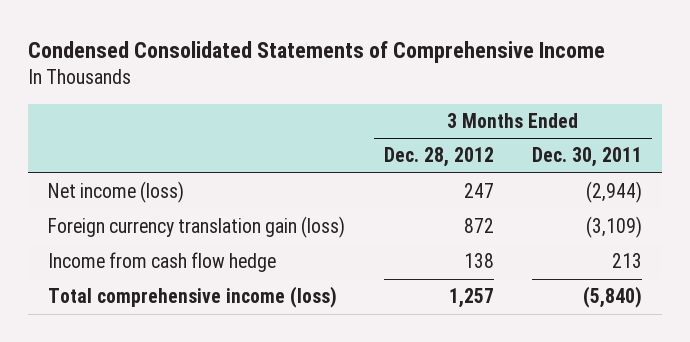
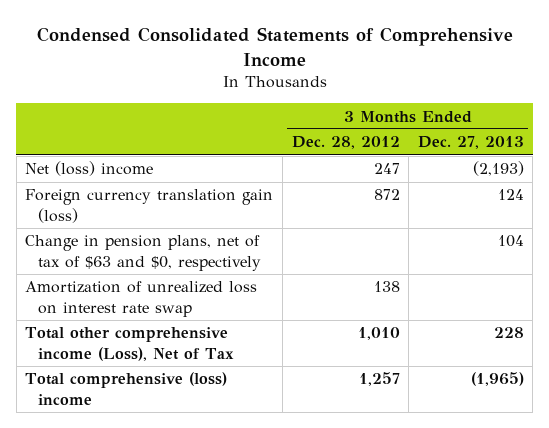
- | 3 Months Ended Dec. 28, 2012 | 3 Months Ended Dec. 30, 2011
+ | 3 Months Ended Dec. 28, 2012 | 3 Months Ended Dec. 27, 2013
- Net income (loss) | 247 | (2,944)
+ Net (loss) income | 247 | (2,193)
- Income from cash flow hedge | 138 | 213
- Total comprehensive income (loss) | 1,257 | (5,840)
+ Change in pension plans, net of tax of $63 and $0, respectively | | 104
+ Amortization of unrealized loss on interest rate swap | 138 |
+ Total other comprehensive income (Loss), Net of Tax | 1,010 | 228
+ Total comprehensive (loss) income | 1,257 | (1,965)

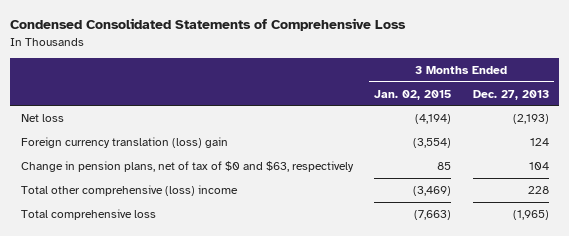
- Condensed Consolidated Statements of Comprehensive Income
+ Condensed Consolidated Statements of Comprehensive Loss
- | 3 Months Ended Dec. 28, 2012 | 3 Months Ended Dec. 27, 2013
+ | 3 Months Ended Jan. 02, 2015 | 3 Months Ended Dec. 27, 2013
- Net (loss) income | 247 | (2,193)
- Foreign currency translation gain (loss) | 872 | 124
- Change in pension plans, net of tax of $63 and $0, respectively | | 104
- Amortization of unrealized loss on interest rate swap | 138 |
- Total other comprehensive income (Loss), Net of Tax | 1,010 | 228
- Total comprehensive (loss) income | 1,257 | (1,965)
+ Net loss | (4,194) | (2,193)
+ Foreign currency translation (loss) gain | (3,554) | 124
+ Change in pension plans, net of tax of $0 and $63, respectively | 85 | 104
+ Total other comprehensive (loss) income | (3,469) | 228
+ Total comprehensive loss | (7,663) | (1,965)

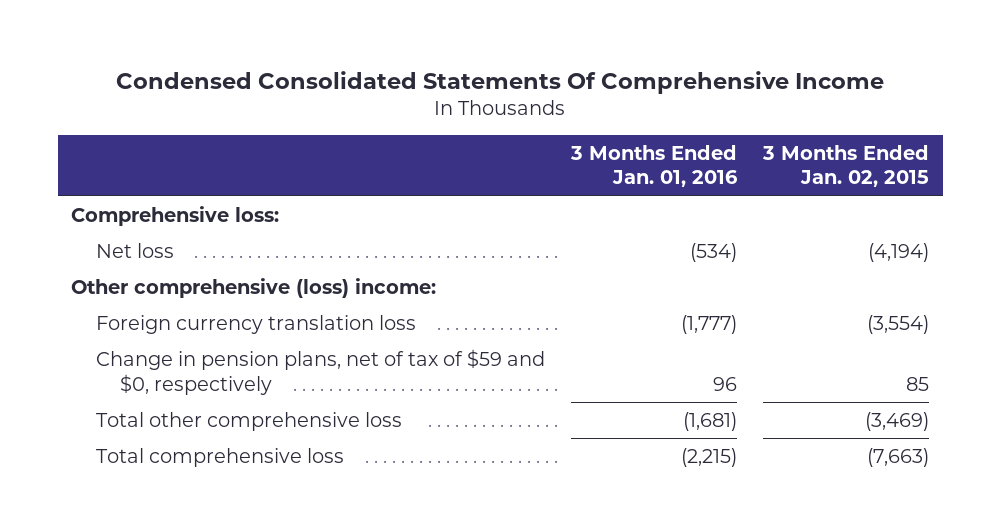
- Condensed Consolidated Statements of Comprehensive Loss
+ Condensed Consolidated Statements Of Comprehensive Income
- | 3 Months Ended Jan. 02, 2015 | 3 Months Ended Dec. 27, 2013
+ | 3 Months Ended Jan. 01, 2016 | 3 Months Ended Jan. 02, 2015
+ Comprehensive loss:
- Foreign currency translation (loss) gain | (3,554) | 124
- Change in pension plans, net of tax of $0 and $63, respectively | 85 | 104
- Total other comprehensive (loss) income | (3,469) | 228
+ Other comprehensive (loss) income:
+ Foreign currency translation loss | (1,777) | (3,554)
+ Change in pension plans, net of tax of $59 and $0, respectively | 96 | 85
+ Total other comprehensive loss | (1,681) | (3,469)

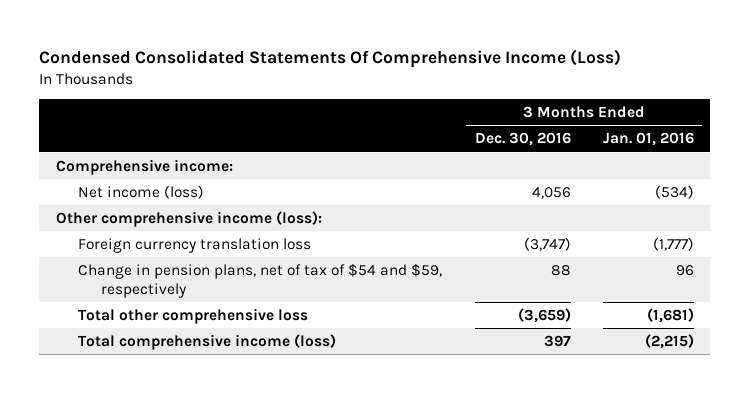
- Condensed Consolidated Statements Of Comprehensive Income
+ Condensed Consolidated Statements Of Comprehensive Income (Loss)
- | 3 Months Ended Jan. 01, 2016 | 3 Months Ended Jan. 02, 2015
+ | 3 Months Ended Dec. 30, 2016 | 3 Months Ended Jan. 01, 2016
- Comprehensive loss:
- Net loss | (534) | (4,194)
- Other comprehensive (loss) income:
+ Comprehensive income:
+ Net income (loss) | 4,056 | (534)
+ Other comprehensive income (loss):
- Change in pension plans, net of tax of $59 and $0, respectively | 96 | 85
+ Change in pension plans, net of tax of $54 and $59, respectively | 88 | 96
- Total comprehensive loss | (2,215) | (7,663)
+ Total comprehensive income (loss) | 397 | (2,215)

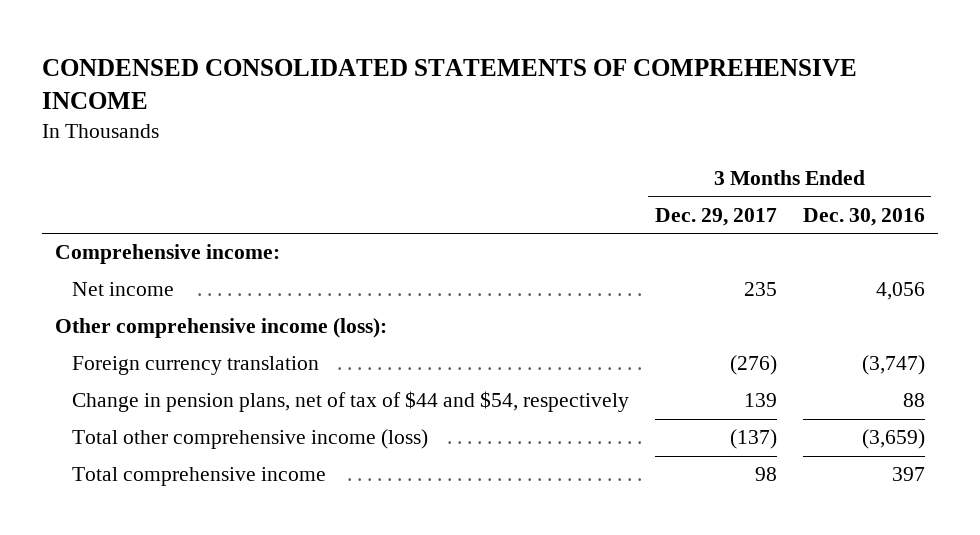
- Condensed Consolidated Statements Of Comprehensive Income (Loss)
+ CONDENSED CONSOLIDATED STATEMENTS OF COMPREHENSIVE INCOME
- | 3 Months Ended Dec. 30, 2016 | 3 Months Ended Jan. 01, 2016
+ | 3 Months Ended Dec. 29, 2017 | 3 Months Ended Dec. 30, 2016
- Net income (loss) | 4,056 | (534)
+ Net income | 235 | 4,056
- Foreign currency translation loss | (3,747) | (1,777)
- Change in pension plans, net of tax of $54 and $59, respectively | 88 | 96
- Total other comprehensive loss | (3,659) | (1,681)
- Total comprehensive income (loss) | 397 | (2,215)
+ Foreign currency translation | (276) | (3,747)
+ Change in pension plans, net of tax of $44 and $54, respectively | 139 | 88
+ Total other comprehensive income (loss) | (137) | (3,659)
+ Total comprehensive income | 98 | 397

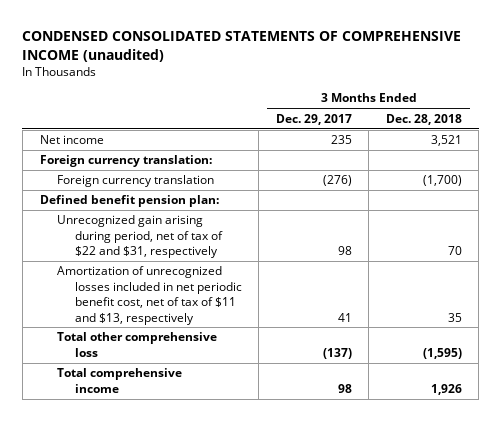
- CONDENSED CONSOLIDATED STATEMENTS OF COMPREHENSIVE INCOME
+ CONDENSED CONSOLIDATED STATEMENTS OF COMPREHENSIVE INCOME (unaudited)
- | 3 Months Ended Dec. 29, 2017 | 3 Months Ended Dec. 30, 2016
+ | 3 Months Ended Dec. 29, 2017 | 3 Months Ended Dec. 28, 2018
- Comprehensive income:
- Other comprehensive income (loss):
+ Foreign currency translation:
- Change in pension plans, net of tax of $44 and $54, respectively | 139 | 88
- Total other comprehensive income (loss) | (137) | (3,659)
+ Defined benefit pension plan:
+ Unrecognized gain arising during period, net of tax of $22 and $31, respectively | 98 | 70
+ Amortization of unrecognized losses included in net periodic benefit cost, net of tax of $11 and $13, respectively | 41 | 35
+ Total other comprehensive loss | (137) | (1,595)

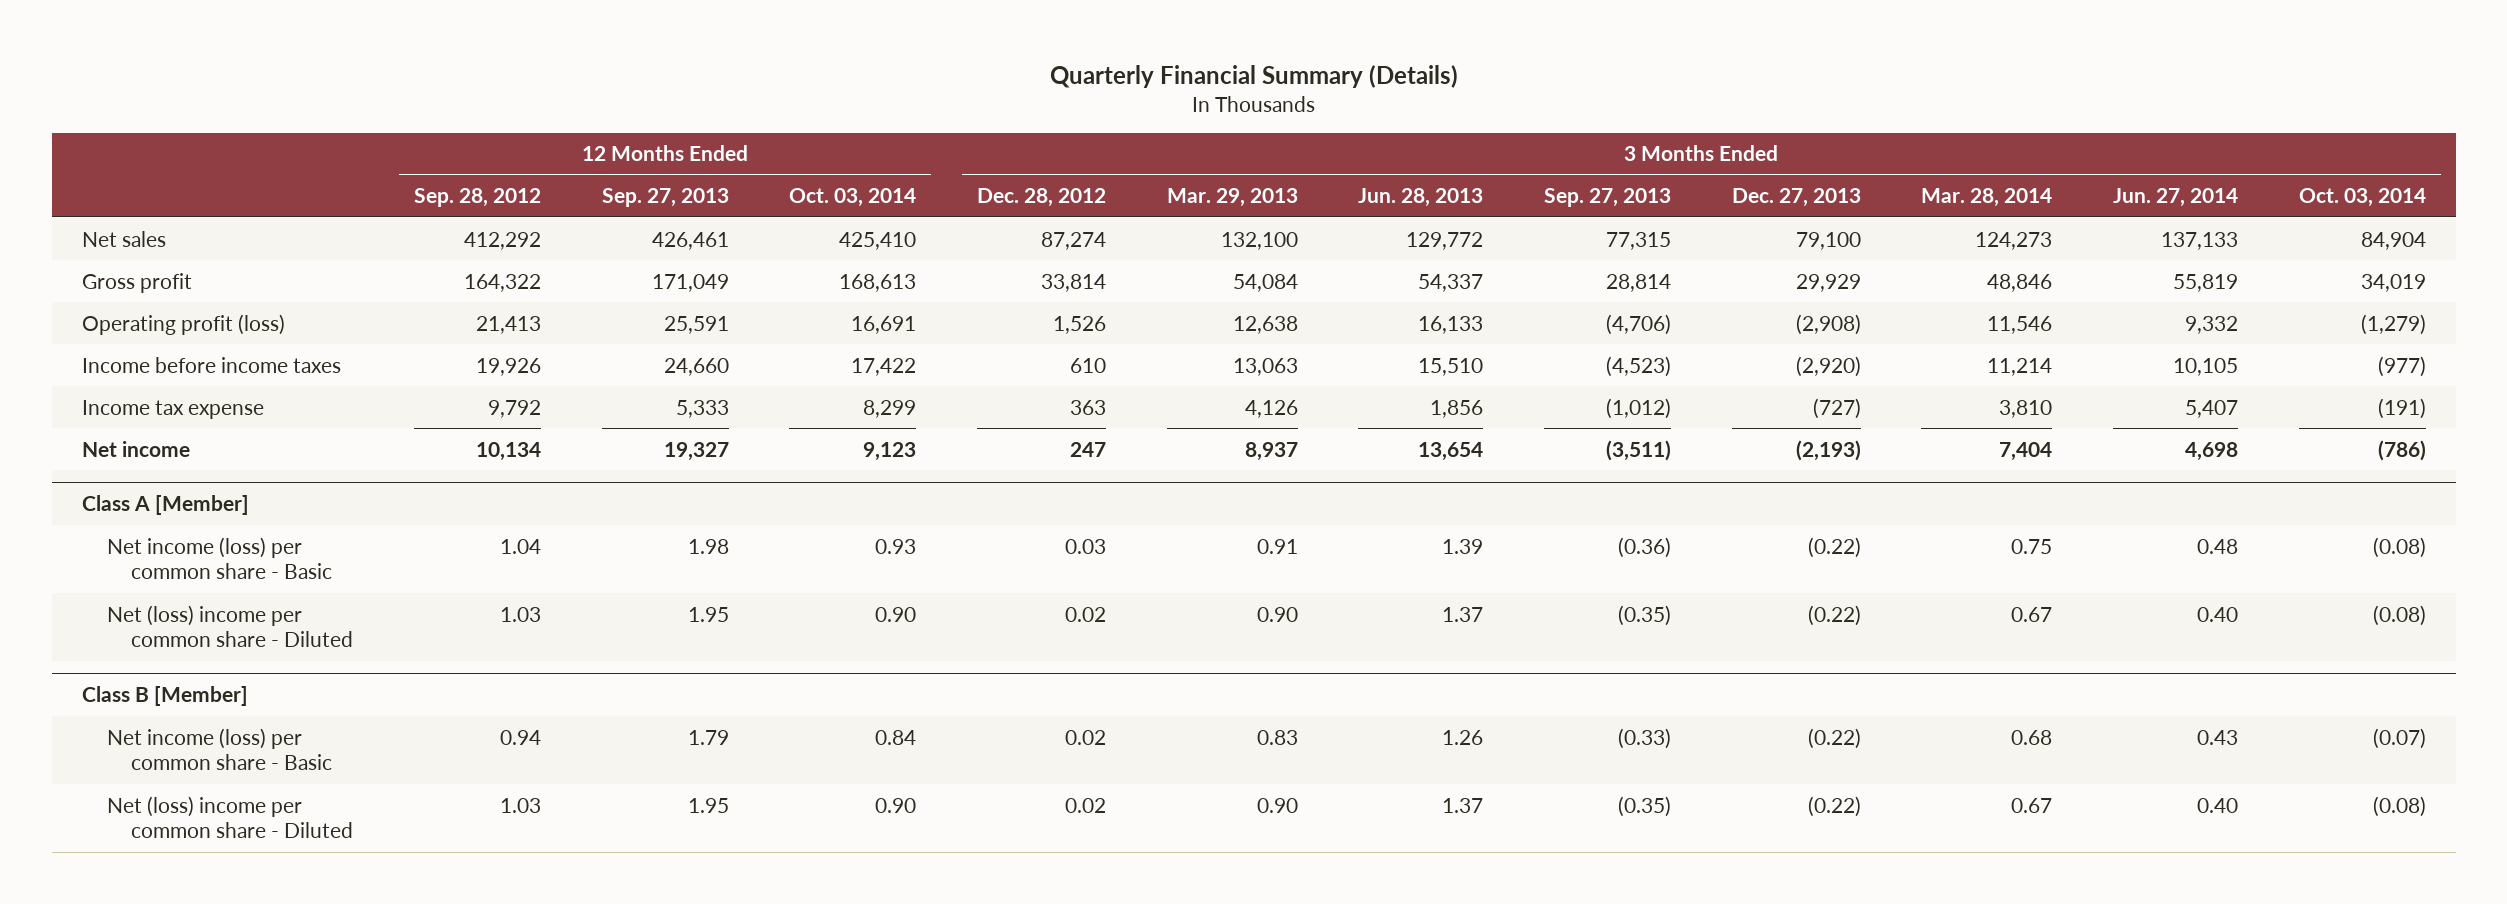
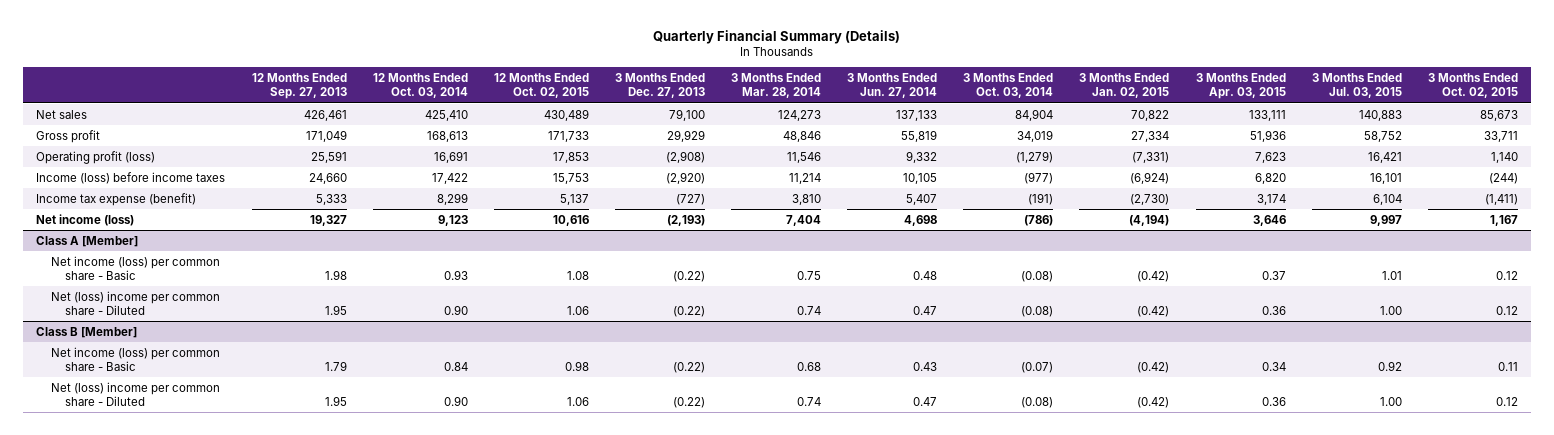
- | 12 Months Ended Sep. 28, 2012 | 12 Months Ended Sep. 27, 2013 | 12 Months Ended Oct. 03, 2014 | 3 Months Ended Dec. 28, 2012 | 3 Months Ended Mar. 29, 2013 | 3 Months Ended Jun. 28, 2013 | 3 Months Ended Sep. 27, 2013 | 3 Months Ended Dec. 27, 2013 | 3 Months Ended Mar. 28, 2014 | 3 Months Ended Jun. 27, 2014 | 3 Months Ended Oct. 03, 2014
+ | 12 Months Ended Sep. 27, 2013 | 12 Months Ended Oct. 03, 2014 | 12 Months Ended Oct. 02, 2015 | 3 Months Ended Dec. 27, 2013 | 3 Months Ended Mar. 28, 2014 | 3 Months Ended Jun. 27, 2014 | 3 Months Ended Oct. 03, 2014 | 3 Months Ended Jan. 02, 2015 | 3 Months Ended Apr. 03, 2015 | 3 Months Ended Jul. 03, 2015 | 3 Months Ended Oct. 02, 2015
- Income before income taxes | 19,926 | 24,660 | 17,422 | 610 | 13,063 | 15,510 | (4,523) | (2,920) | 11,214 | 10,105 | (977)
- Income tax expense | 9,792 | 5,333 | 8,299 | 363 | 4,126 | 1,856 | (1,012) | (727) | 3,810 | 5,407 | (191)
- Net income | 10,134 | 19,327 | 9,123 | 247 | 8,937 | 13,654 | (3,511) | (2,193) | 7,404 | 4,698 | (786)
+ Income (loss) before income taxes | 24,660 | 17,422 | 15,753 | (2,920) | 11,214 | 10,105 | (977) | (6,924) | 6,820 | 16,101 | (244)
+ Income tax expense (benefit) | 5,333 | 8,299 | 5,137 | (727) | 3,810 | 5,407 | (191) | (2,730) | 3,174 | 6,104 | (1,411)
+ Net income (loss) | 19,327 | 9,123 | 10,616 | (2,193) | 7,404 | 4,698 | (786) | (4,194) | 3,646 | 9,997 | 1,167
@ Class A [Member]
- Net (loss) income per common share - Diluted | 1.03 | 1.95 | 0.90 | 0.02 | 0.90 | 1.37 | (0.35) | (0.22) | 0.67 | 0.40 | (0.08)
+ Net (loss) income per common share - Diluted | 1.95 | 0.90 | 1.06 | (0.22) | 0.74 | 0.47 | (0.08) | (0.42) | 0.36 | 1.00 | 0.12
@ Class B [Member]
- Net (loss) income per common share - Diluted | 1.03 | 1.95 | 0.90 | 0.02 | 0.90 | 1.37 | (0.35) | (0.22) | 0.67 | 0.40 | (0.08)
+ Net (loss) income per common share - Diluted | 1.95 | 0.90 | 1.06 | (0.22) | 0.74 | 0.47 | (0.08) | (0.42) | 0.36 | 1.00 | 0.12

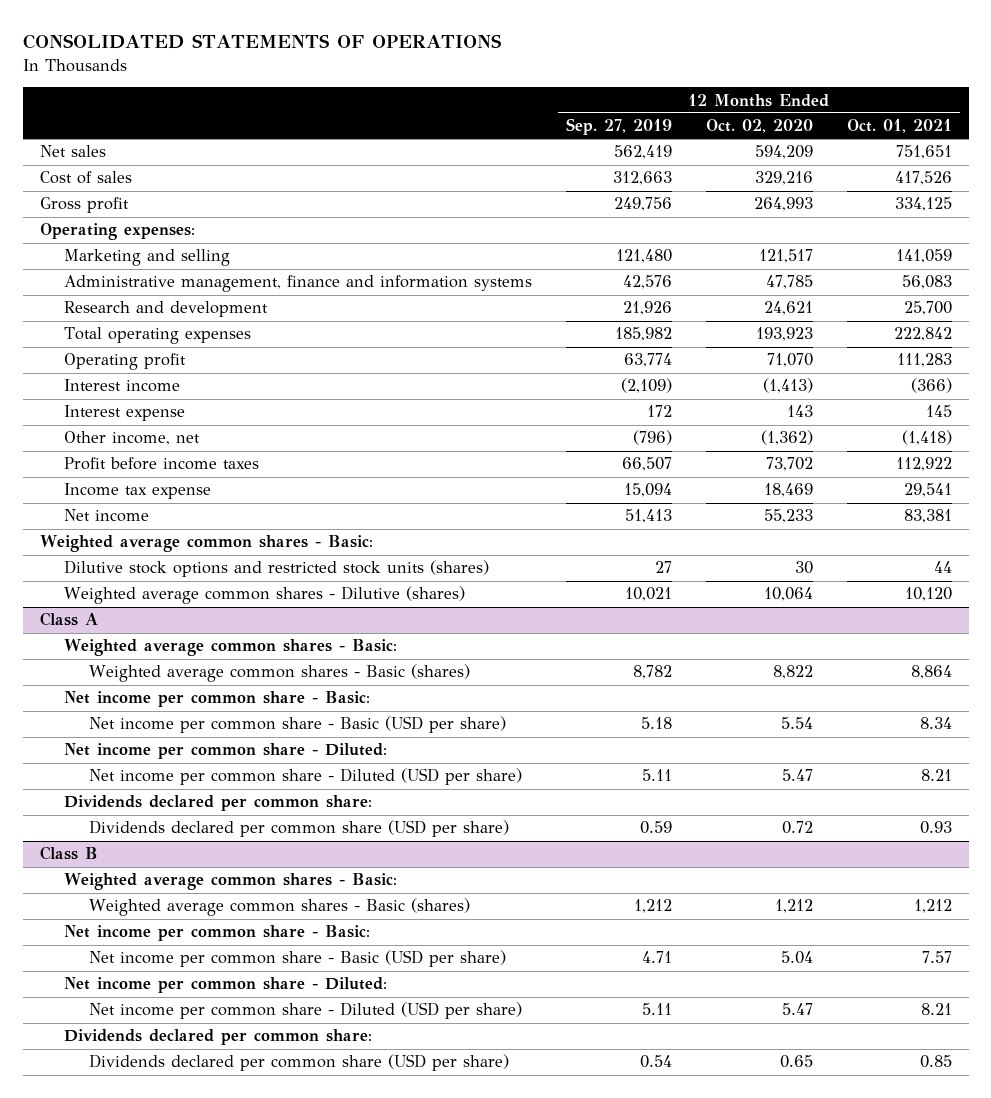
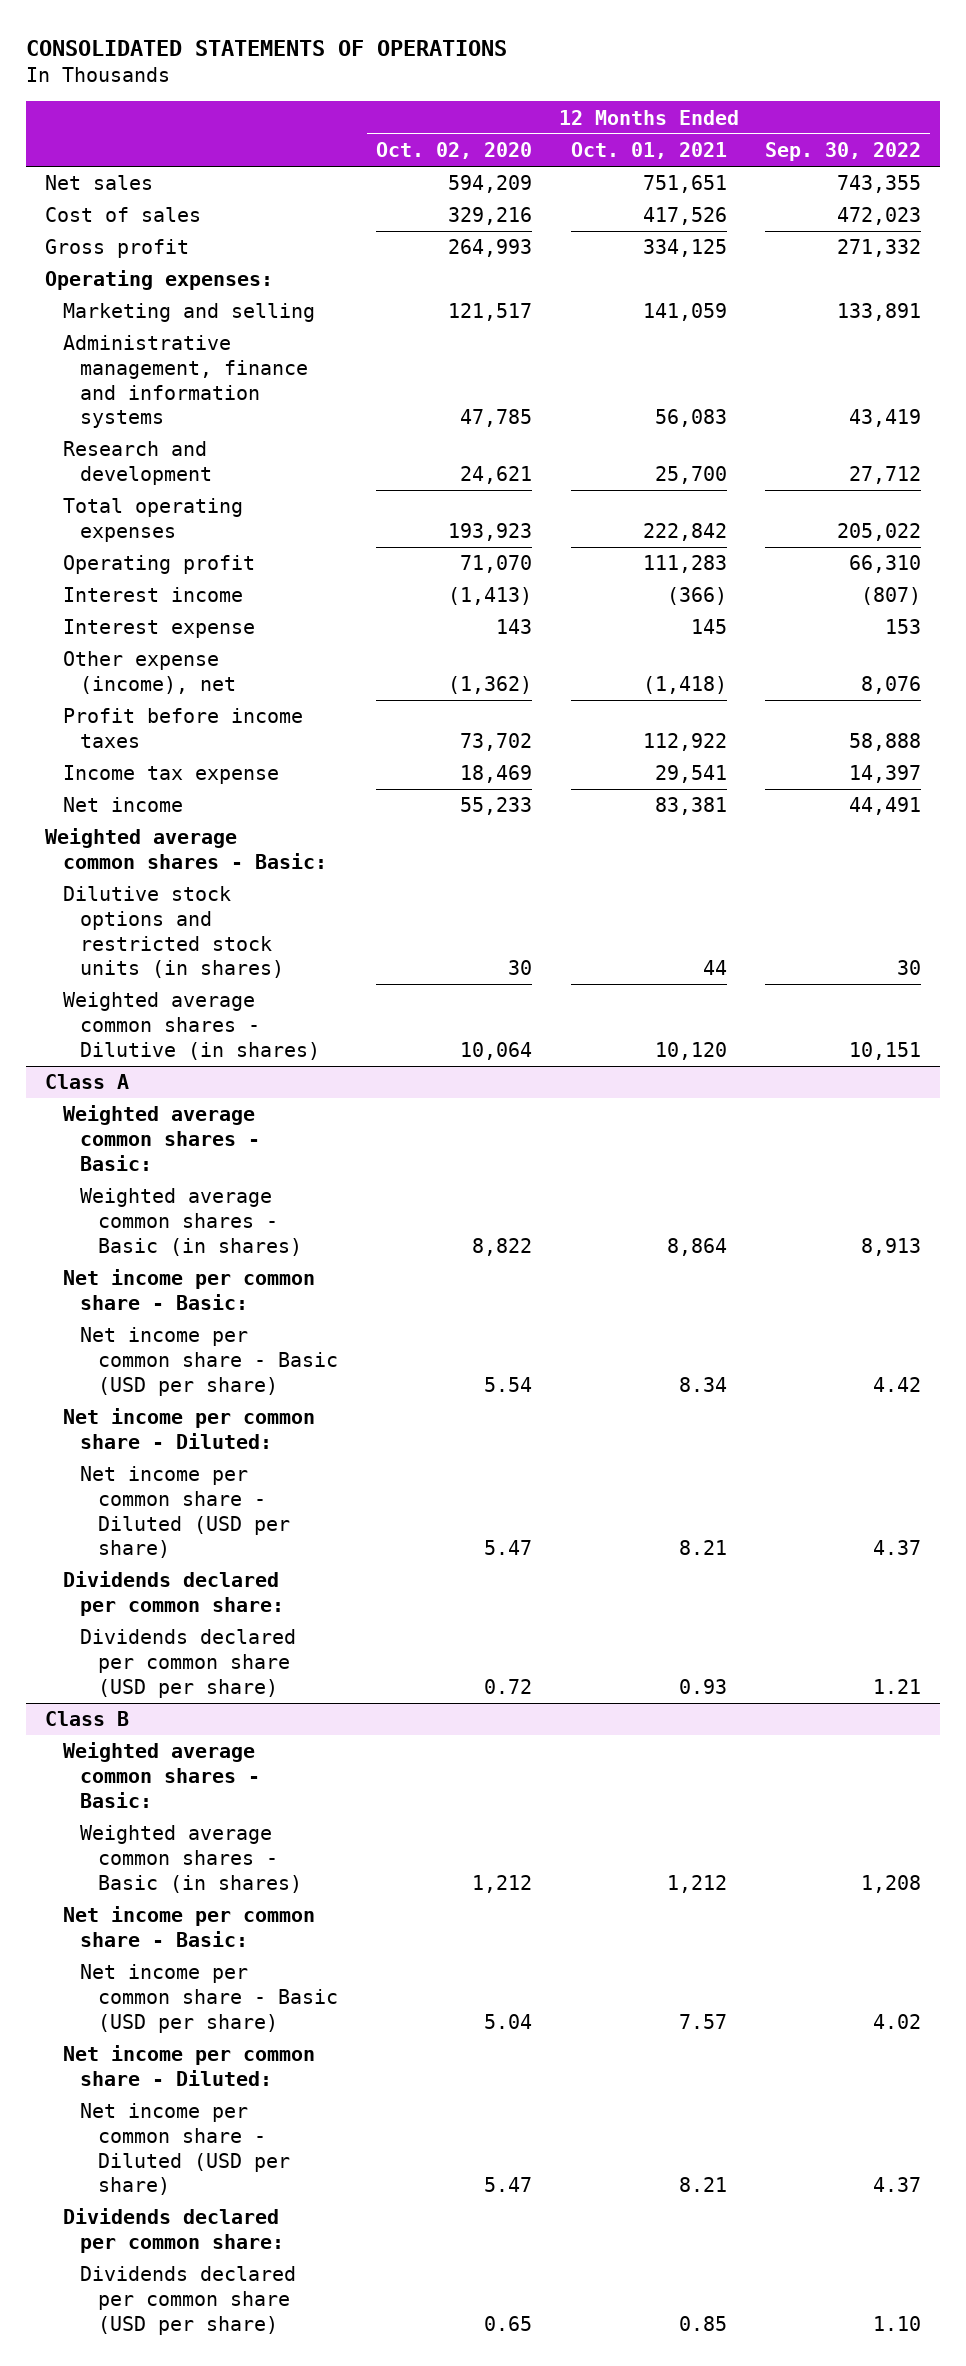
- | 12 Months Ended Sep. 27, 2019 | 12 Months Ended Oct. 02, 2020 | 12 Months Ended Oct. 01, 2021
+ | 12 Months Ended Oct. 02, 2020 | 12 Months Ended Oct. 01, 2021 | 12 Months Ended Sep. 30, 2022
- Other income, net | (796) | (1,362) | (1,418)
+ Other expense (income), net | (1,362) | (1,418) | 8,076
- Dilutive stock options and restricted stock units (shares) | 27 | 30 | 44
- Weighted average common shares - Dilutive (shares) | 10,021 | 10,064 | 10,120
+ Dilutive stock options and restricted stock units (in shares) | 30 | 44 | 30
+ Weighted average common shares - Dilutive (in shares) | 10,064 | 10,120 | 10,151
@ Class A
- Weighted average common shares - Basic (shares) | 8,782 | 8,822 | 8,864
+ Weighted average common shares - Basic (in shares) | 8,822 | 8,864 | 8,913
@ Class B
- Weighted average common shares - Basic (shares) | 1,212 | 1,212 | 1,212
+ Weighted average common shares - Basic (in shares) | 1,212 | 1,212 | 1,208

